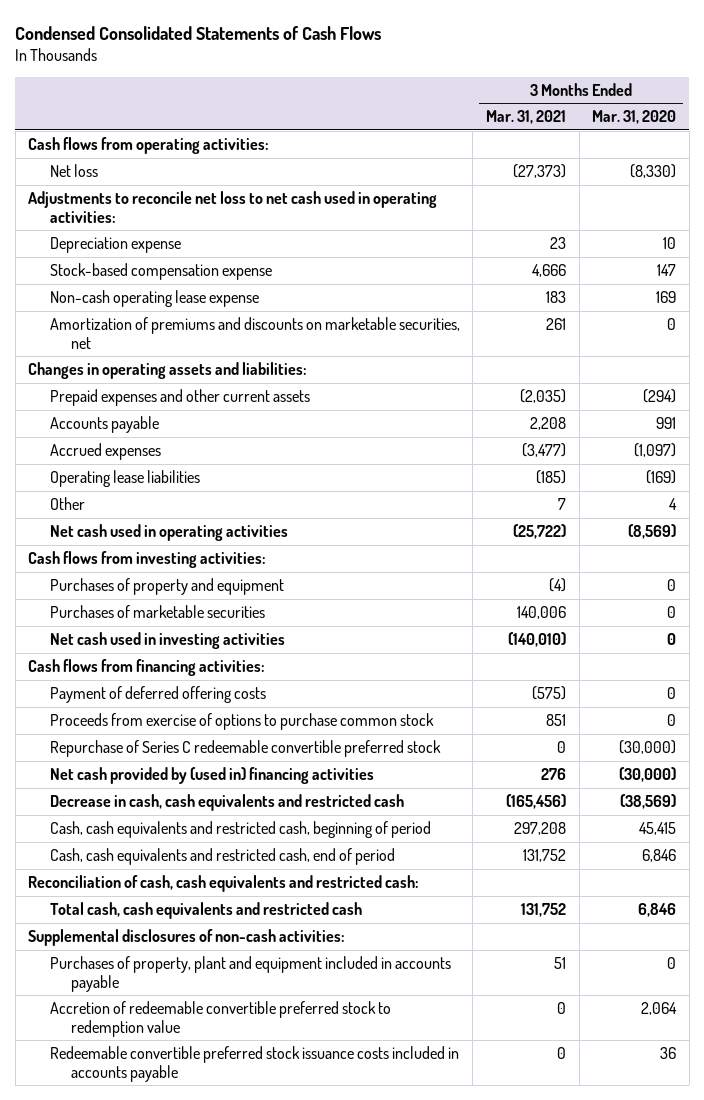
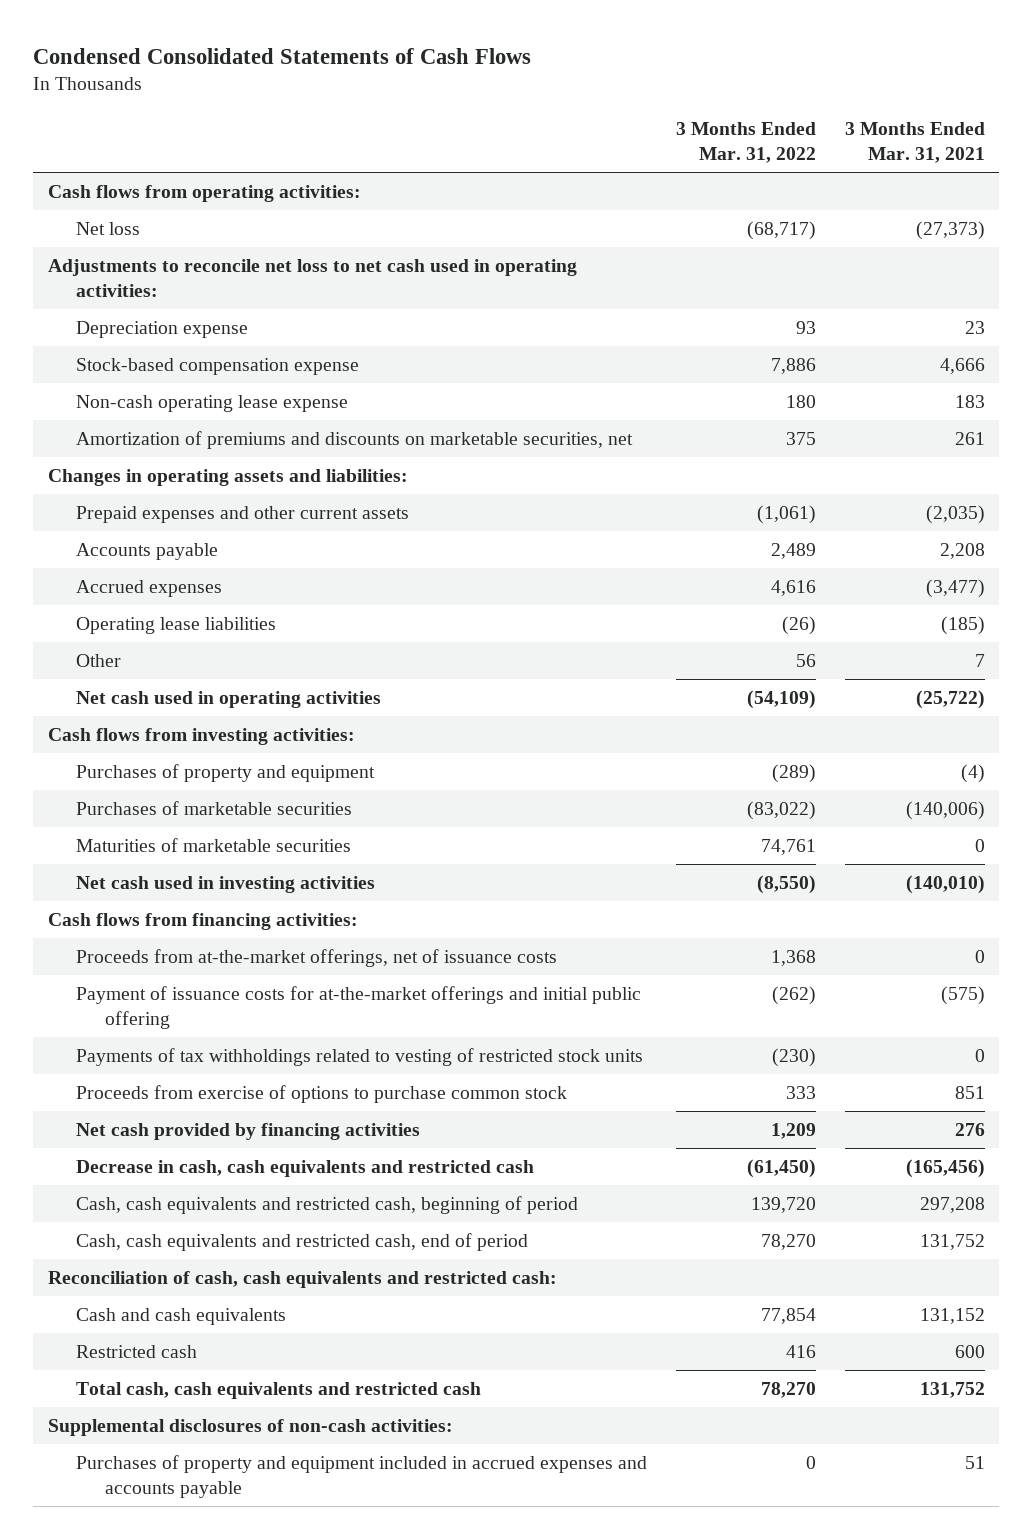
- | 3 Months Ended Mar. 31, 2021 | 3 Months Ended Mar. 31, 2020
+ | 3 Months Ended Mar. 31, 2022 | 3 Months Ended Mar. 31, 2021
- Purchases of marketable securities | 140,006 | 0
+ Purchases of marketable securities | (83,022) | (140,006)
+ Maturities of marketable securities | 74,761 | 0
- Payment of deferred offering costs | (575) | 0
+ Proceeds from at-the-market offerings, net of issuance costs | 1,368 | 0
+ Payment of issuance costs for at-the-market offerings and initial public offering | (262) | (575)
+ Payments of tax withholdings related to vesting of restricted stock units | (230) | 0
- Repurchase of Series C redeemable convertible preferred stock | 0 | (30,000)
- Net cash provided by (used in) financing activities | 276 | (30,000)
+ Net cash provided by financing activities | 1,209 | 276
+ Cash and cash equivalents | 77,854 | 131,152
+ Restricted cash | 416 | 600
- Purchases of property, plant and equipment included in accounts payable | 51 | 0
- Accretion of redeemable convertible preferred stock to redemption value | 0 | 2,064
- Redeemable convertible preferred stock issuance costs included in accounts payable | 0 | 36
+ Purchases of property and equipment included in accrued expenses and accounts payable | 0 | 51

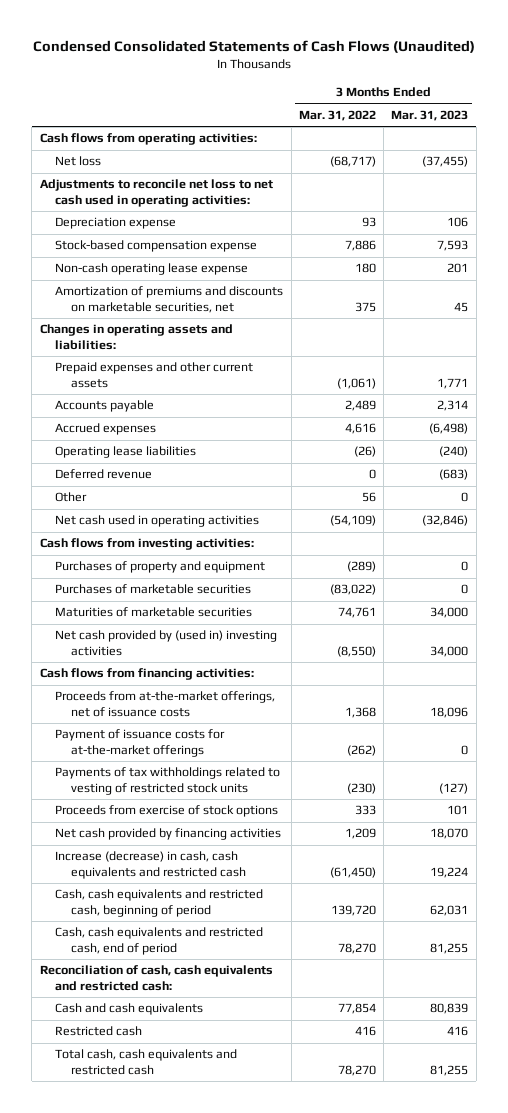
- Condensed Consolidated Statements of Cash Flows
+ Condensed Consolidated Statements of Cash Flows (Unaudited)
- | 3 Months Ended Mar. 31, 2022 | 3 Months Ended Mar. 31, 2021
+ | 3 Months Ended Mar. 31, 2022 | 3 Months Ended Mar. 31, 2023
+ Deferred revenue | 0 | (683)
- Net cash used in investing activities | (8,550) | (140,010)
+ Net cash provided by (used in) investing activities | (8,550) | 34,000
- Payment of issuance costs for at-the-market offerings and initial public offering | (262) | (575)
+ Payment of issuance costs for at-the-market offerings | (262) | 0
- Proceeds from exercise of options to purchase common stock | 333 | 851
+ Proceeds from exercise of stock options | 333 | 101
- Decrease in cash, cash equivalents and restricted cash | (61,450) | (165,456)
+ Increase (decrease) in cash, cash equivalents and restricted cash | (61,450) | 19,224
- Supplemental disclosures of non-cash activities:
- Purchases of property and equipment included in accrued expenses and accounts payable | 0 | 51

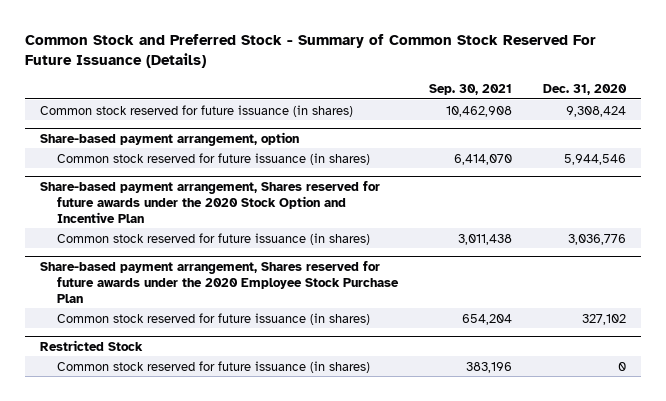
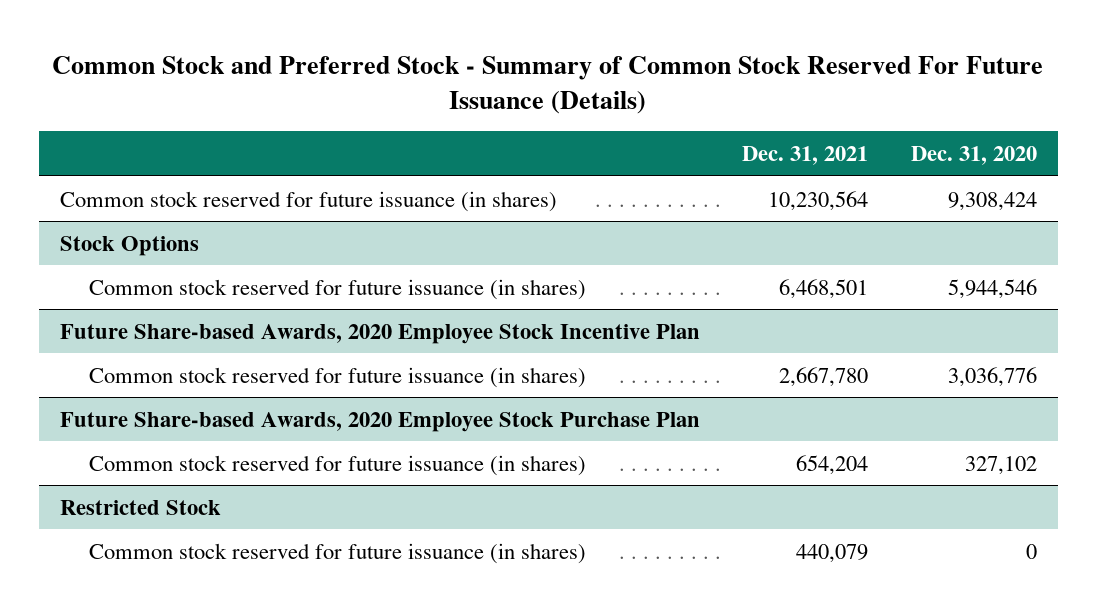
- | Sep. 30, 2021 | Dec. 31, 2020
+ | Dec. 31, 2021 | Dec. 31, 2020
- Share-based payment arrangement, option
+ Stock Options
- Share-based payment arrangement, Shares reserved for future awards under the 2020 Stock Option and Incentive Plan
+ Future Share-based Awards, 2020 Employee Stock Incentive Plan
- Share-based payment arrangement, Shares reserved for future awards under the 2020 Employee Stock Purchase Plan
+ Future Share-based Awards, 2020 Employee Stock Purchase Plan

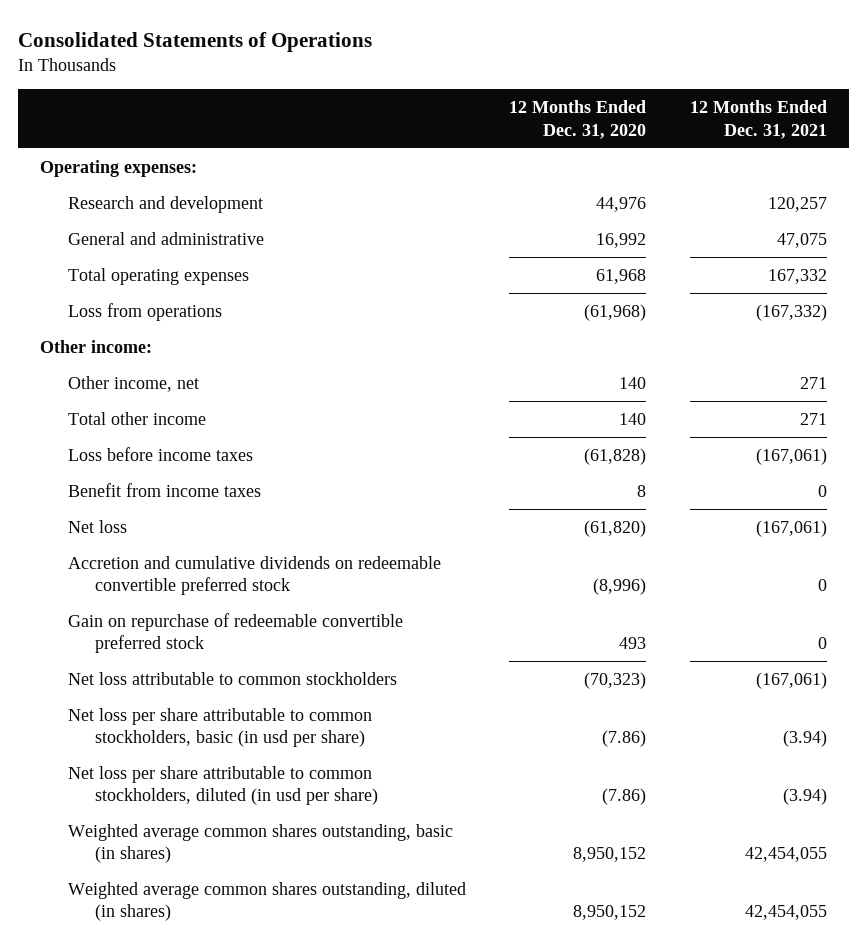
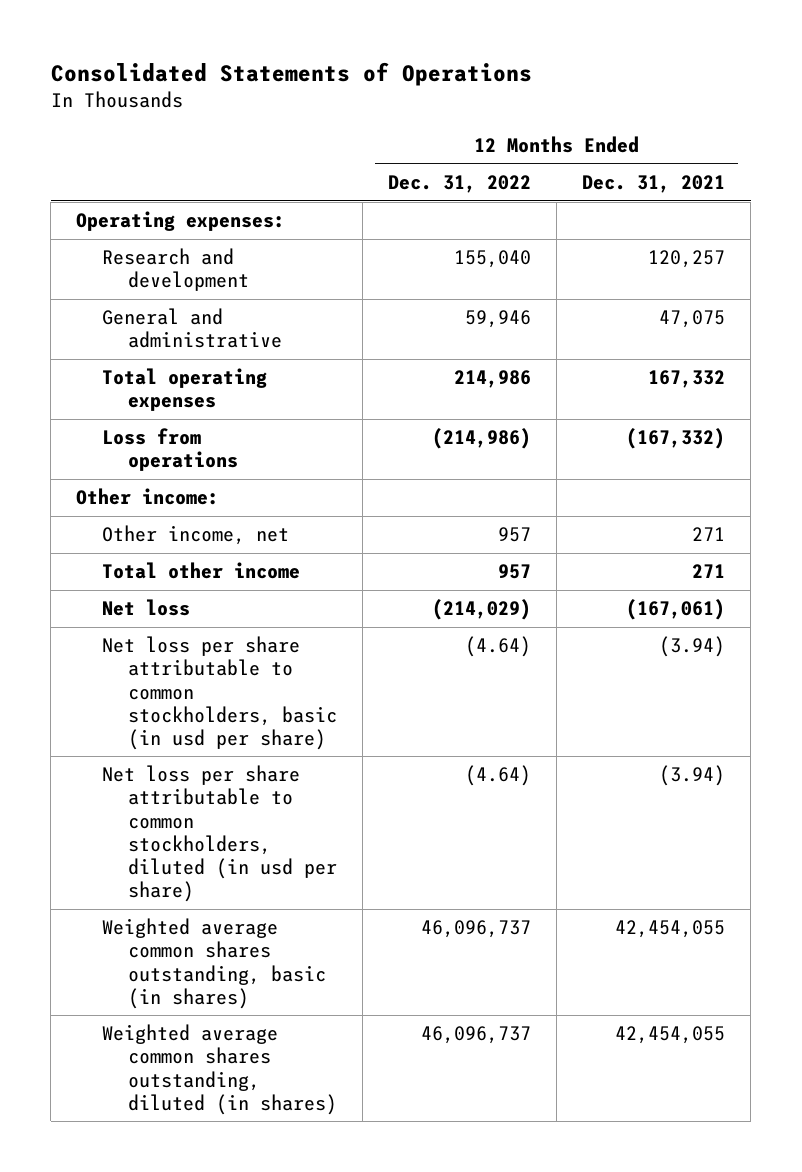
- | 12 Months Ended Dec. 31, 2020 | 12 Months Ended Dec. 31, 2021
+ | 12 Months Ended Dec. 31, 2022 | 12 Months Ended Dec. 31, 2021
- Loss before income taxes | (61,828) | (167,061)
- Benefit from income taxes | 8 | 0
- Accretion and cumulative dividends on redeemable convertible preferred stock | (8,996) | 0
- Gain on repurchase of redeemable convertible preferred stock | 493 | 0
- Net loss attributable to common stockholders | (70,323) | (167,061)

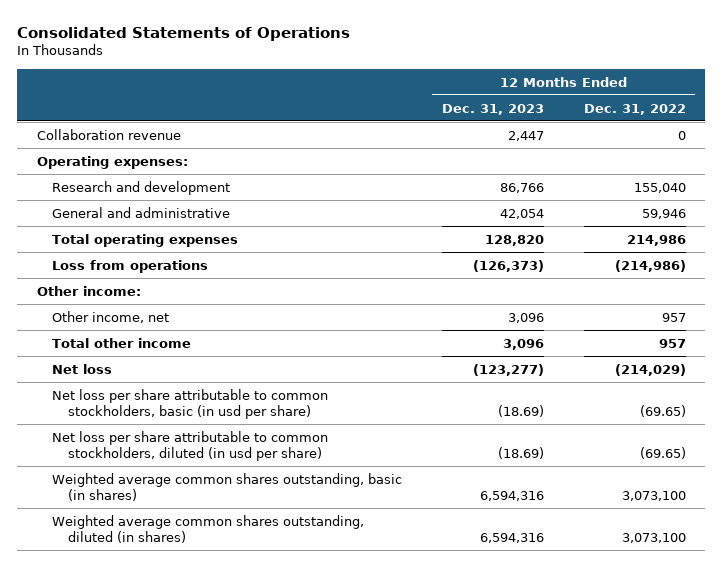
- | 12 Months Ended Dec. 31, 2022 | 12 Months Ended Dec. 31, 2021
+ | 12 Months Ended Dec. 31, 2023 | 12 Months Ended Dec. 31, 2022
+ Collaboration revenue | 2,447 | 0
- Net loss per share attributable to common stockholders, basic (in usd per share) | (4.64) | (3.94)
- Net loss per share attributable to common stockholders, diluted (in usd per share) | (4.64) | (3.94)
- Weighted average common shares outstanding, basic (in shares) | 46,096,737 | 42,454,055
- Weighted average common shares outstanding, diluted (in shares) | 46,096,737 | 42,454,055
+ Net loss per share attributable to common stockholders, basic (in usd per share) | (18.69) | (69.65)
+ Net loss per share attributable to common stockholders, diluted (in usd per share) | (18.69) | (69.65)
+ Weighted average common shares outstanding, basic (in shares) | 6,594,316 | 3,073,100
+ Weighted average common shares outstanding, diluted (in shares) | 6,594,316 | 3,073,100

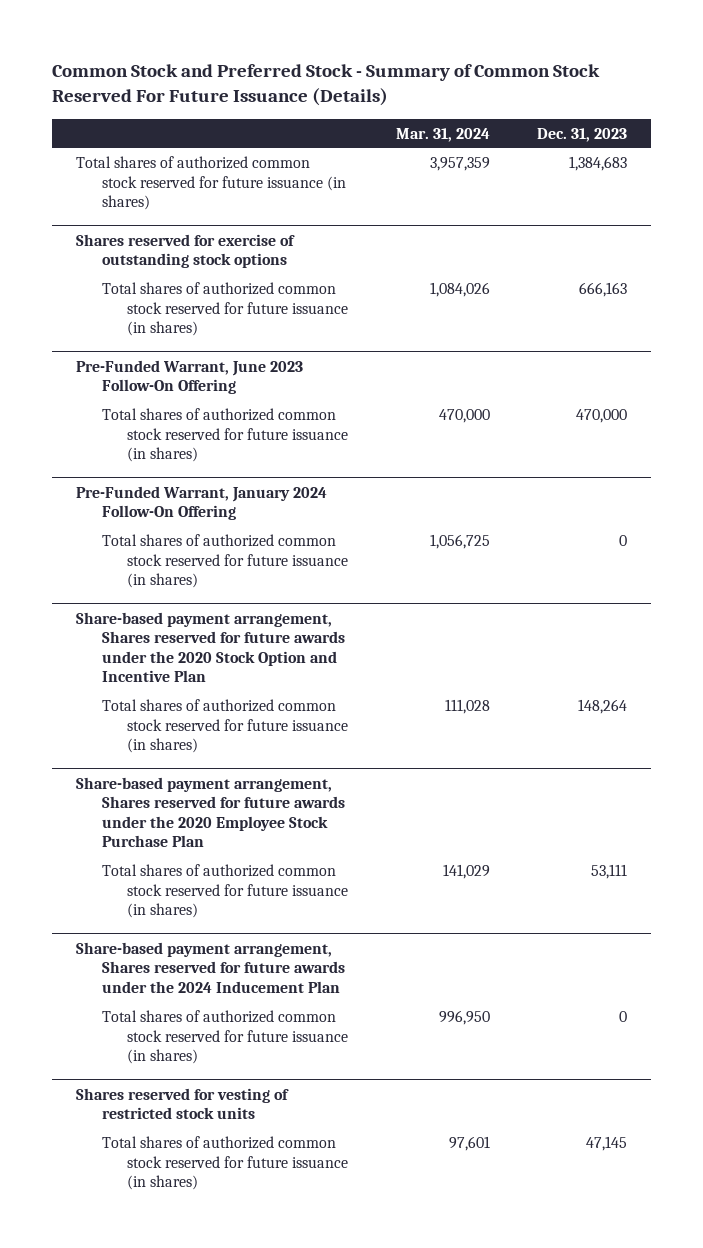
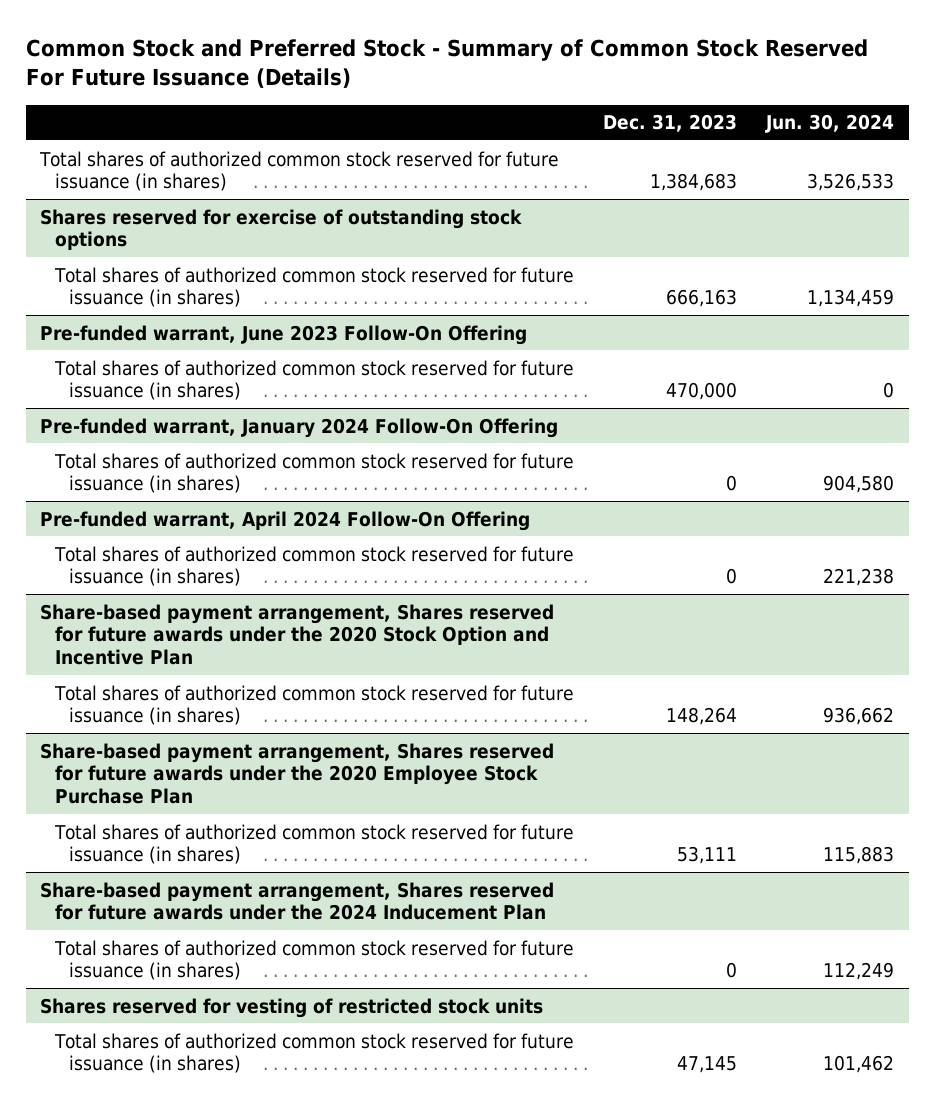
- | Mar. 31, 2024 | Dec. 31, 2023
+ | Dec. 31, 2023 | Jun. 30, 2024
- Pre-Funded Warrant, June 2023 Follow-On Offering
+ Pre-funded warrant, June 2023 Follow-On Offering
- Pre-Funded Warrant, January 2024 Follow-On Offering
+ Pre-funded warrant, January 2024 Follow-On Offering
+ Pre-funded warrant, April 2024 Follow-On Offering
+ Total shares of authorized common stock reserved for future issuance (in shares) | 0 | 221,238

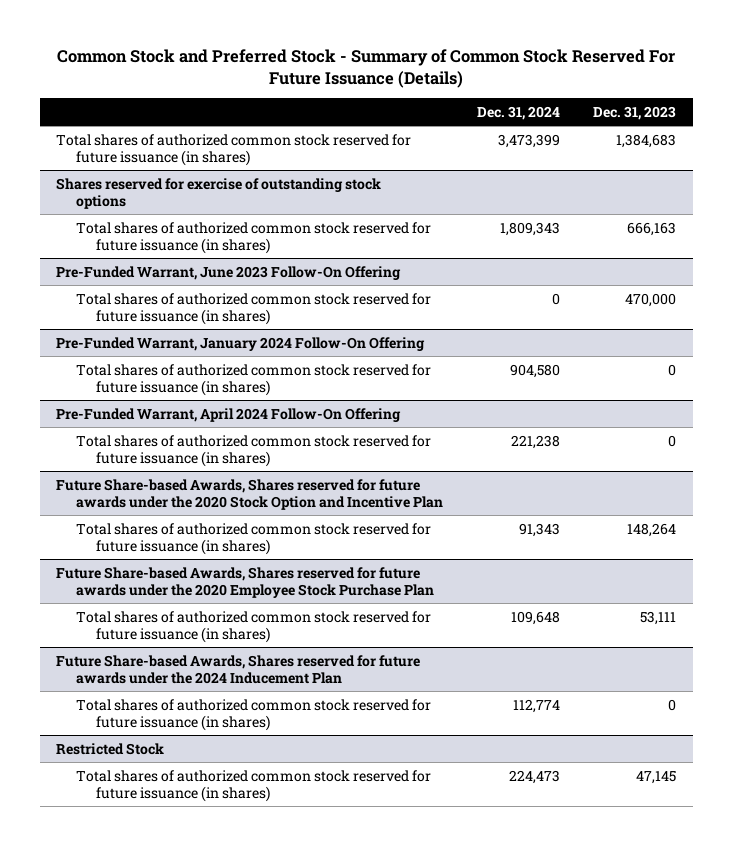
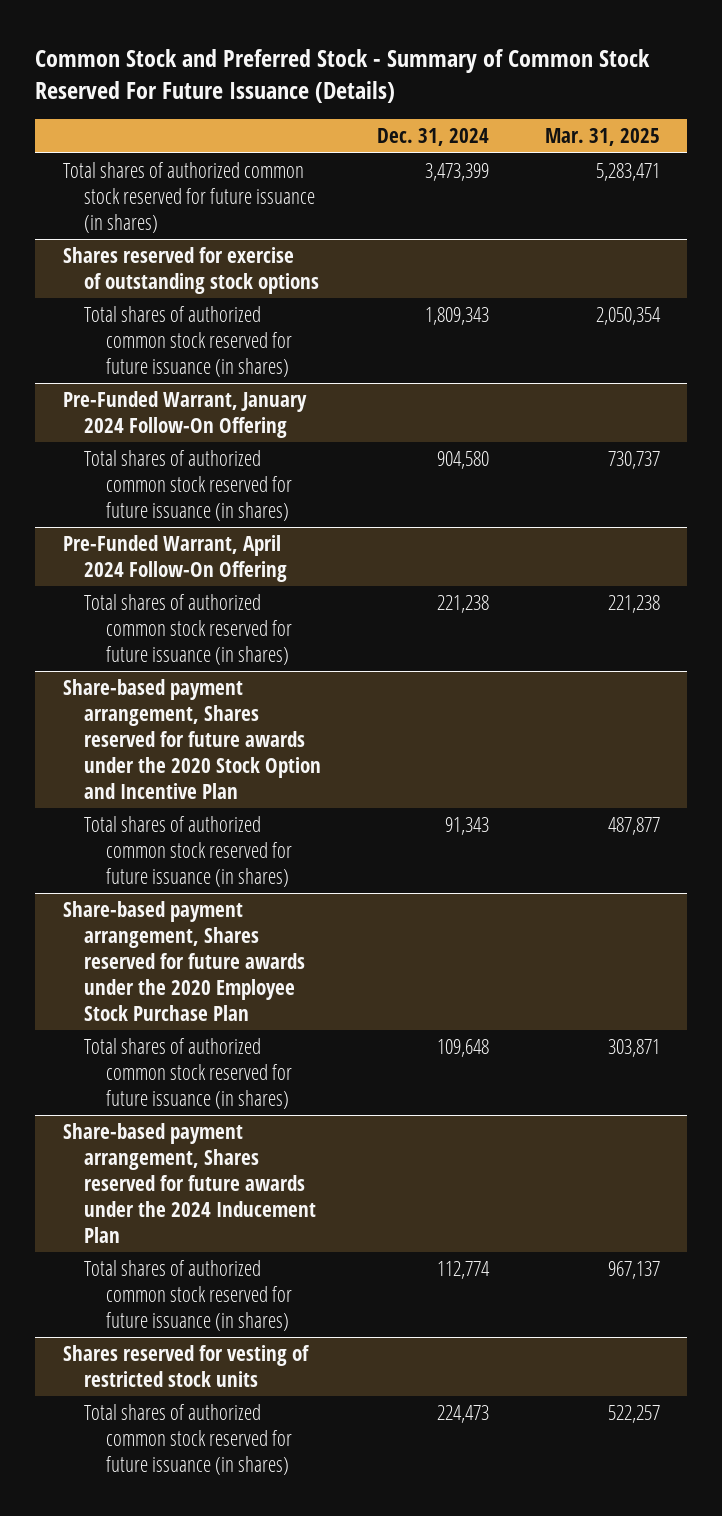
- | Dec. 31, 2024 | Dec. 31, 2023
+ | Dec. 31, 2024 | Mar. 31, 2025
- Pre-Funded Warrant, June 2023 Follow-On Offering
- Total shares of authorized common stock reserved for future issuance (in shares) | 0 | 470,000
- Future Share-based Awards, Shares reserved for future awards under the 2020 Stock Option and Incentive Plan
+ Share-based payment arrangement, Shares reserved for future awards under the 2020 Stock Option and Incentive Plan
- Future Share-based Awards, Shares reserved for future awards under the 2020 Employee Stock Purchase Plan
+ Share-based payment arrangement, Shares reserved for future awards under the 2020 Employee Stock Purchase Plan
- Future Share-based Awards, Shares reserved for future awards under the 2024 Inducement Plan
+ Share-based payment arrangement, Shares reserved for future awards under the 2024 Inducement Plan
- Restricted Stock
+ Shares reserved for vesting of restricted stock units

